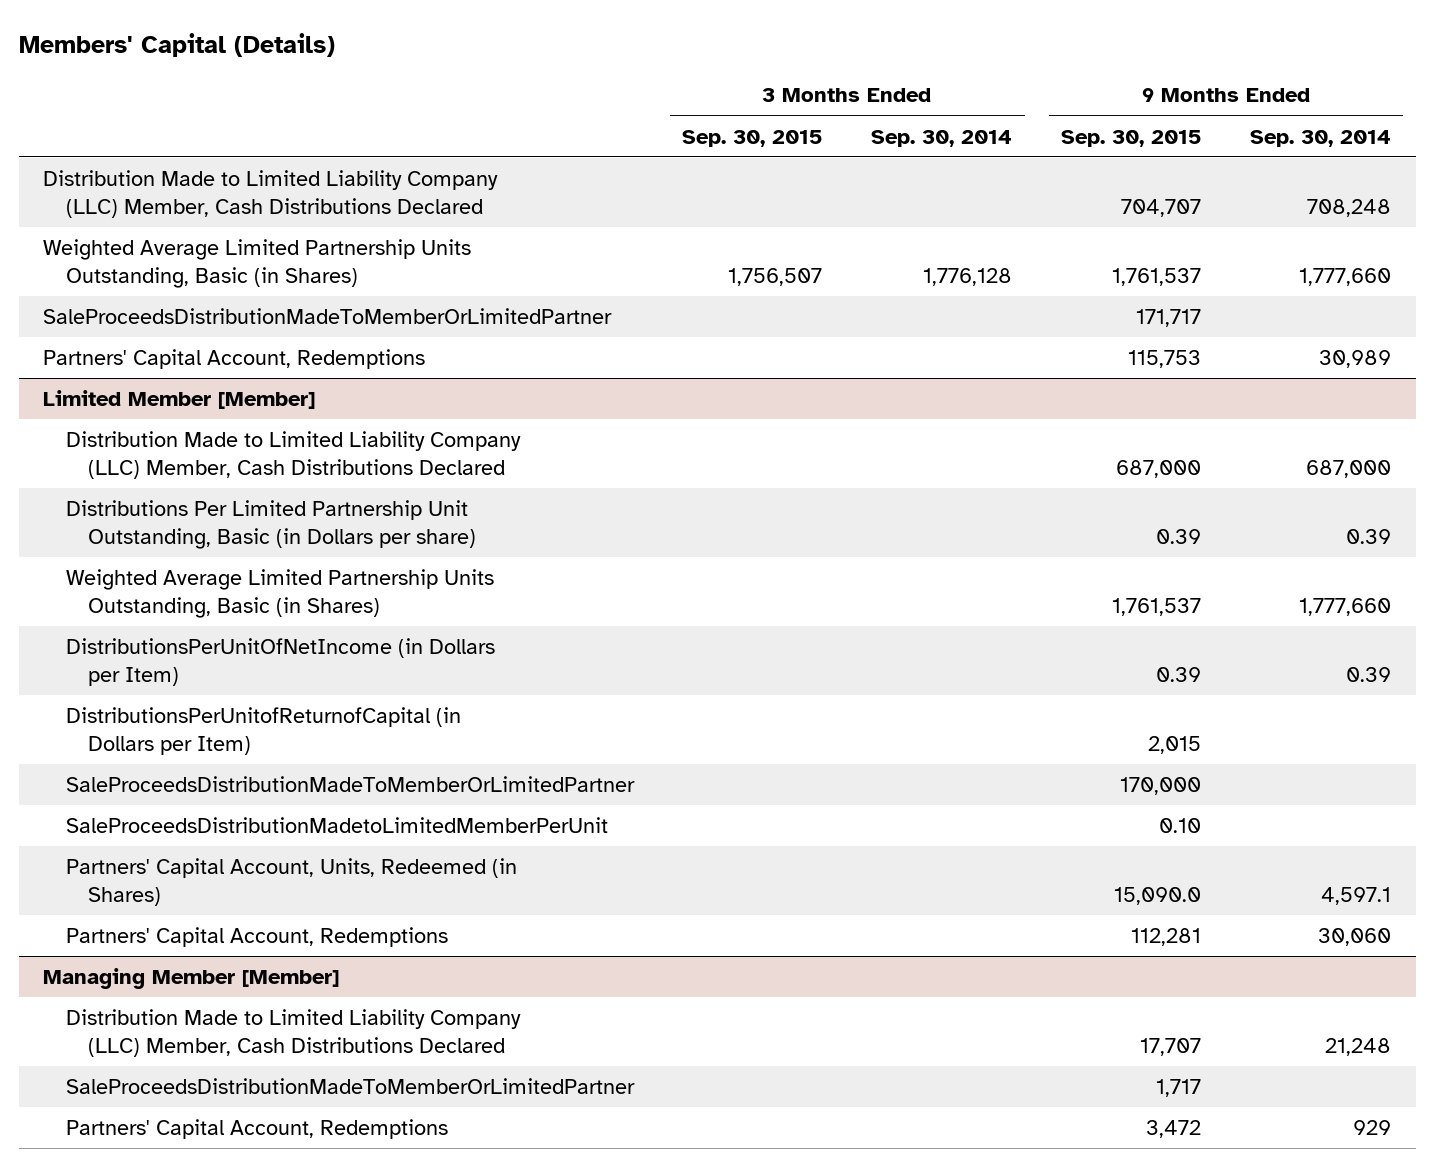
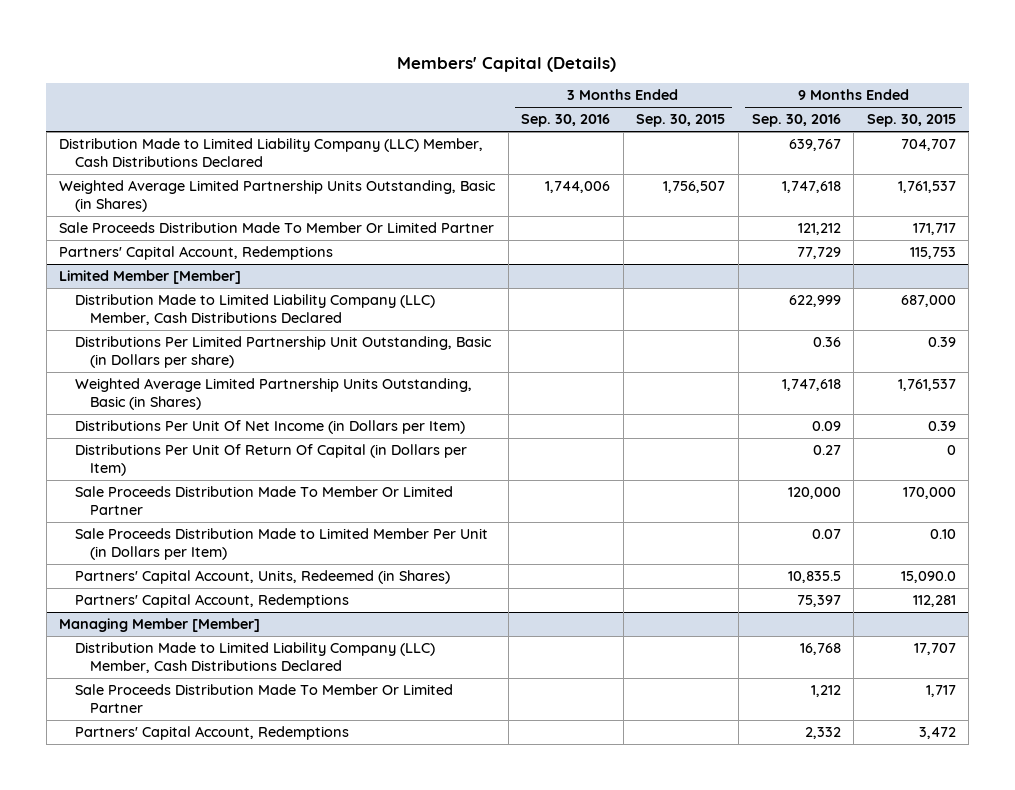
- | 3 Months Ended Sep. 30, 2015 | 3 Months Ended Sep. 30, 2014 | 9 Months Ended Sep. 30, 2015 | 9 Months Ended Sep. 30, 2014
+ | 3 Months Ended Sep. 30, 2016 | 3 Months Ended Sep. 30, 2015 | 9 Months Ended Sep. 30, 2016 | 9 Months Ended Sep. 30, 2015
- SaleProceedsDistributionMadeToMemberOrLimitedPartner | | | 171,717 |
+ Sale Proceeds Distribution Made To Member Or Limited Partner | | | 121,212 | 171,717
@ Limited Member [Member]
- DistributionsPerUnitOfNetIncome (in Dollars per Item) | | | 0.39 | 0.39
- DistributionsPerUnitofReturnofCapital (in Dollars per Item) | | | 2,015 |
- SaleProceedsDistributionMadeToMemberOrLimitedPartner | | | 170,000 |
- SaleProceedsDistributionMadetoLimitedMemberPerUnit | | | 0.10 |
+ Distributions Per Unit Of Net Income (in Dollars per Item) | | | 0.09 | 0.39
+ Distributions Per Unit Of Return Of Capital (in Dollars per Item) | | | 0.27 | 0
+ Sale Proceeds Distribution Made To Member Or Limited Partner | | | 120,000 | 170,000
+ Sale Proceeds Distribution Made to Limited Member Per Unit (in Dollars per Item) | | | 0.07 | 0.10
@ Managing Member [Member]
- SaleProceedsDistributionMadeToMemberOrLimitedPartner | | | 1,717 |
+ Sale Proceeds Distribution Made To Member Or Limited Partner | | | 1,212 | 1,717

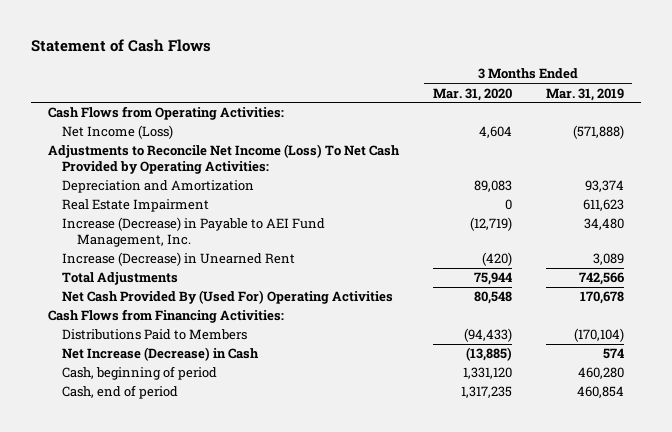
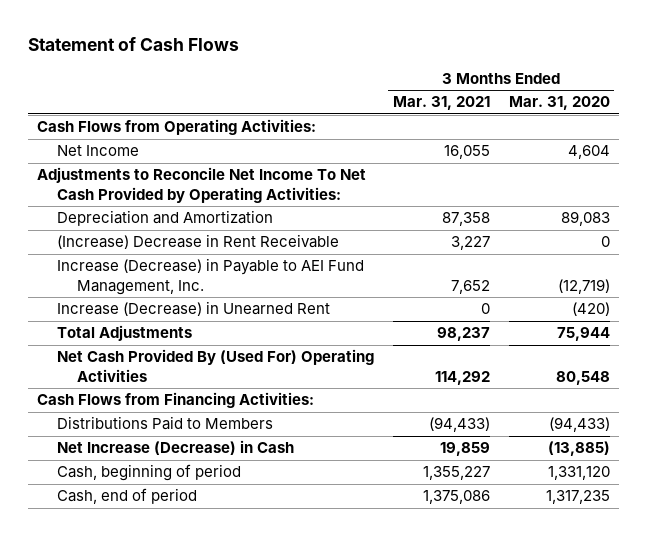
- | 3 Months Ended Mar. 31, 2020 | 3 Months Ended Mar. 31, 2019
+ | 3 Months Ended Mar. 31, 2021 | 3 Months Ended Mar. 31, 2020
- Net Income (Loss) | 4,604 | (571,888)
- Adjustments to Reconcile Net Income (Loss) To Net Cash Provided by Operating Activities:
+ Net Income | 16,055 | 4,604
+ Adjustments to Reconcile Net Income To Net Cash Provided by Operating Activities:
- Real Estate Impairment | 0 | 611,623
+ (Increase) Decrease in Rent Receivable | 3,227 | 0

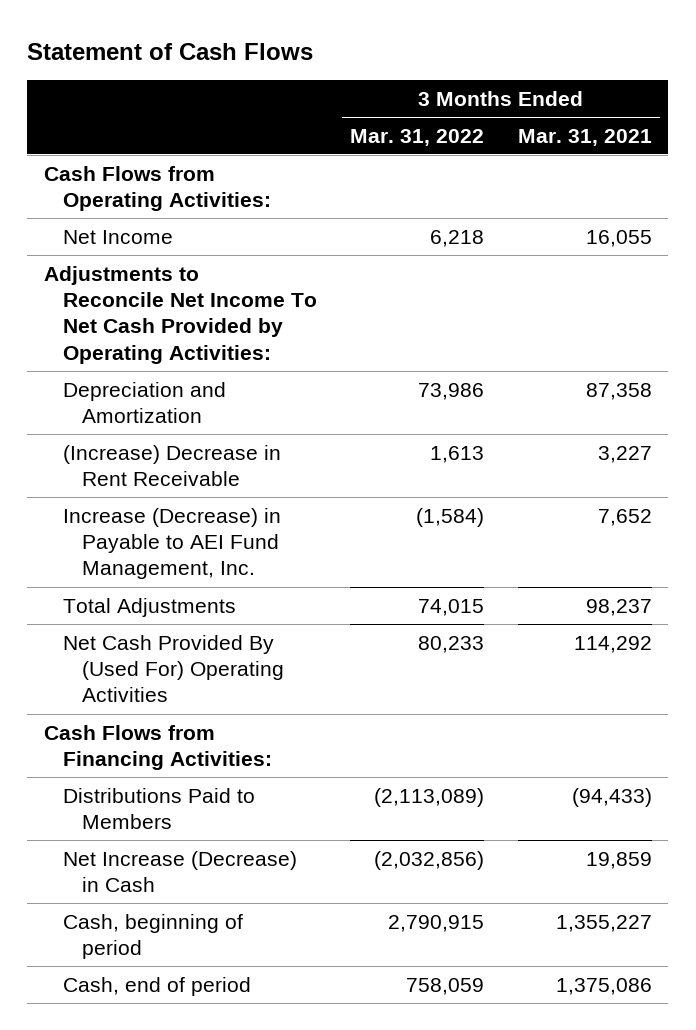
- | 3 Months Ended Mar. 31, 2021 | 3 Months Ended Mar. 31, 2020
+ | 3 Months Ended Mar. 31, 2022 | 3 Months Ended Mar. 31, 2021
- Increase (Decrease) in Unearned Rent | 0 | (420)

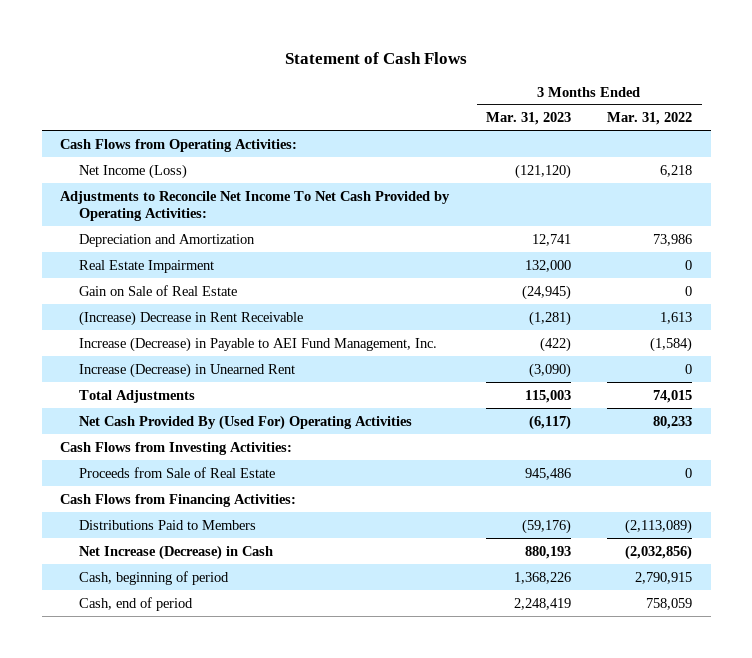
- | 3 Months Ended Mar. 31, 2022 | 3 Months Ended Mar. 31, 2021
+ | 3 Months Ended Mar. 31, 2023 | 3 Months Ended Mar. 31, 2022
- Net Income | 6,218 | 16,055
+ Net Income (Loss) | (121,120) | 6,218
+ Real Estate Impairment | 132,000 | 0
+ Gain on Sale of Real Estate | (24,945) | 0
+ Increase (Decrease) in Unearned Rent | (3,090) | 0
+ Cash Flows from Investing Activities:
+ Proceeds from Sale of Real Estate | 945,486 | 0

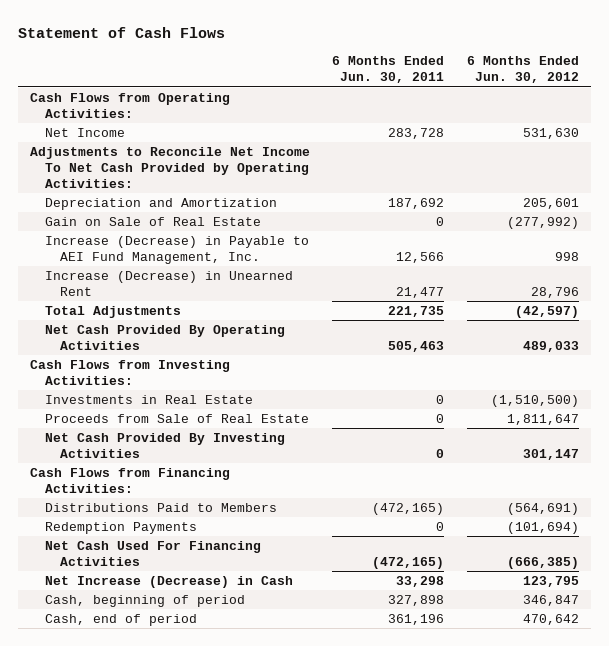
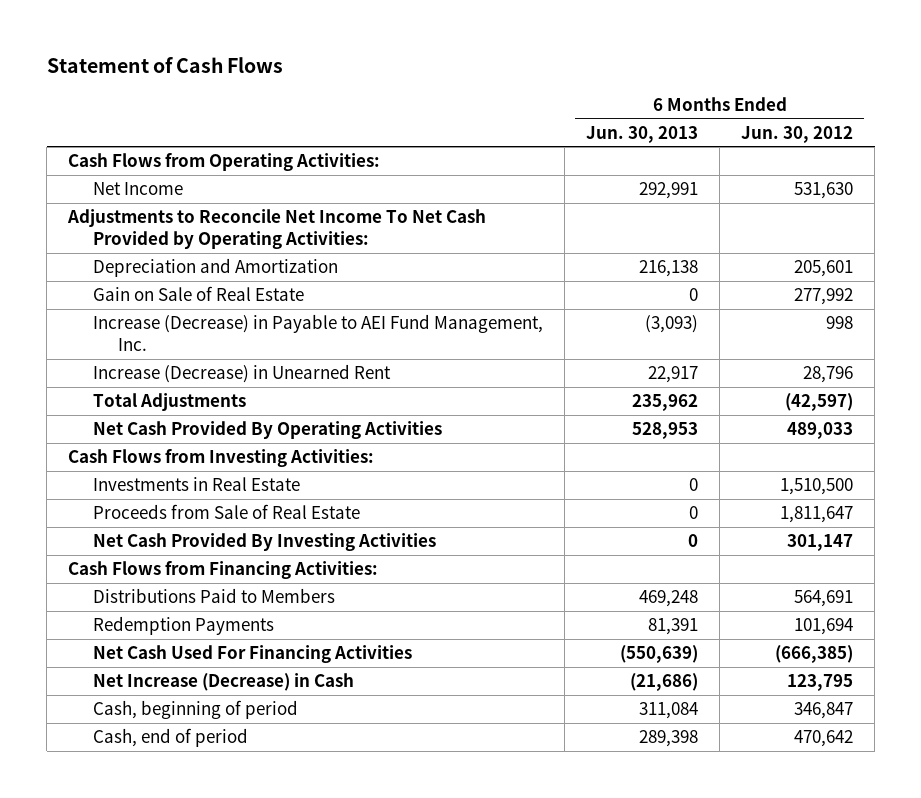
- | 6 Months Ended Jun. 30, 2011 | 6 Months Ended Jun. 30, 2012
+ | 6 Months Ended Jun. 30, 2013 | 6 Months Ended Jun. 30, 2012
- Gain on Sale of Real Estate | 0 | (277,992)
+ Gain on Sale of Real Estate | 0 | 277,992
- Investments in Real Estate | 0 | (1,510,500)
+ Investments in Real Estate | 0 | 1,510,500
- Distributions Paid to Members | (472,165) | (564,691)
- Redemption Payments | 0 | (101,694)
+ Distributions Paid to Members | 469,248 | 564,691
+ Redemption Payments | 81,391 | 101,694

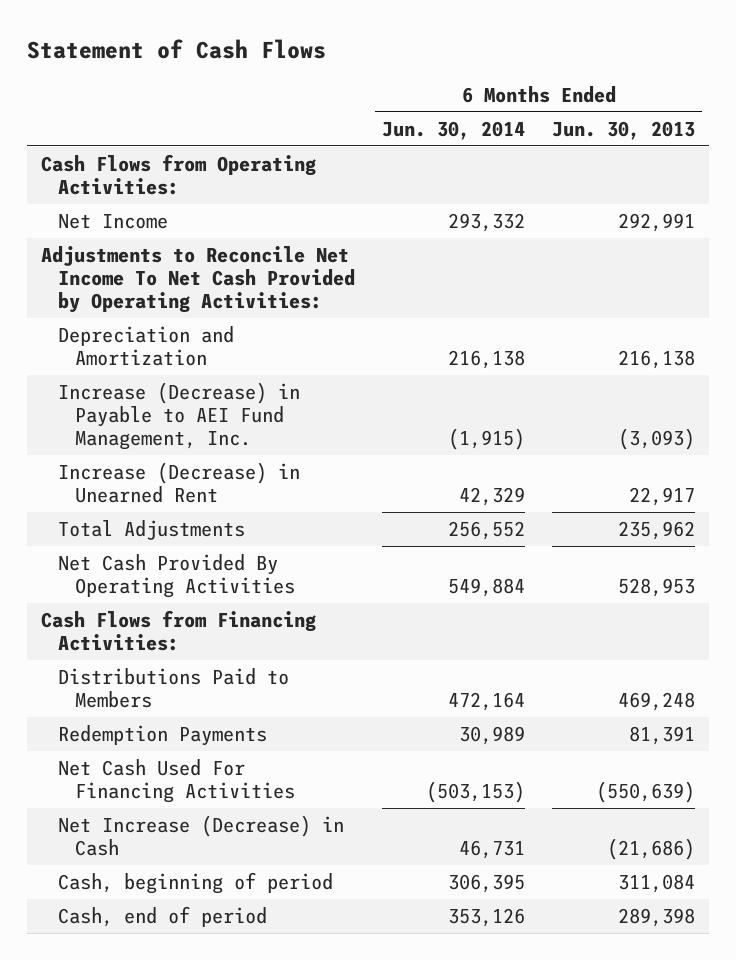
- | 6 Months Ended Jun. 30, 2013 | 6 Months Ended Jun. 30, 2012
+ | 6 Months Ended Jun. 30, 2014 | 6 Months Ended Jun. 30, 2013
- Gain on Sale of Real Estate | 0 | 277,992
- Cash Flows from Investing Activities:
- Investments in Real Estate | 0 | 1,510,500
- Proceeds from Sale of Real Estate | 0 | 1,811,647
- Net Cash Provided By Investing Activities | 0 | 301,147

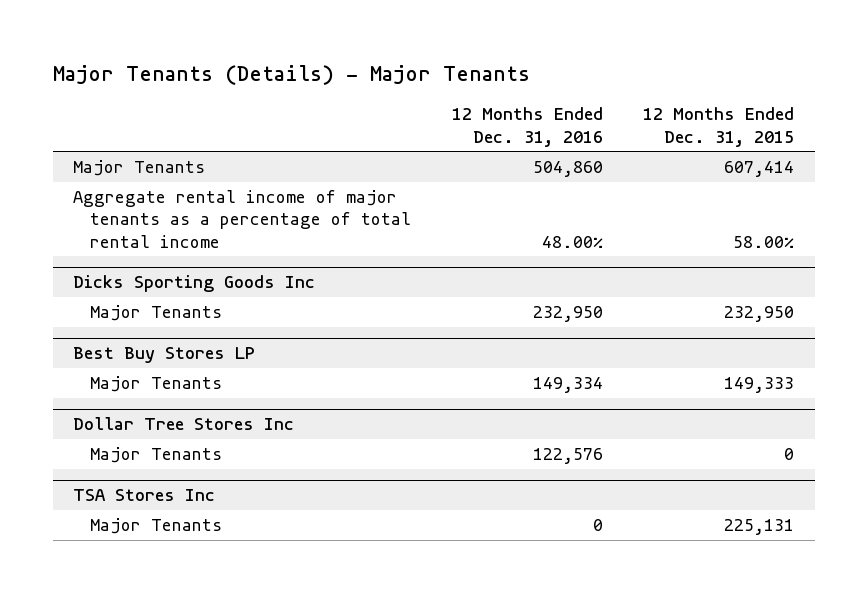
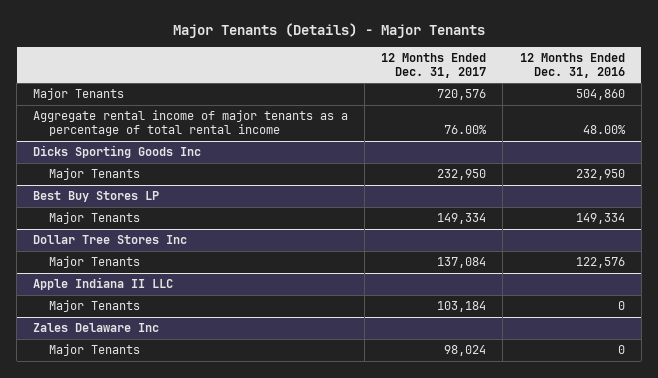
- | 12 Months Ended Dec. 31, 2016 | 12 Months Ended Dec. 31, 2015
+ | 12 Months Ended Dec. 31, 2017 | 12 Months Ended Dec. 31, 2016
- TSA Stores Inc
+ Apple Indiana II LLC
+ Zales Delaware Inc
+ Major Tenants | 98,024 | 0

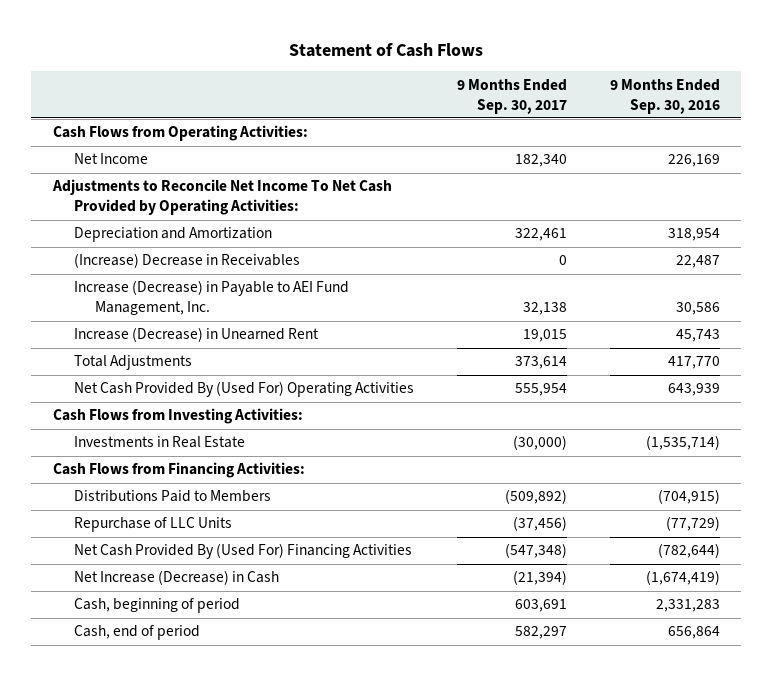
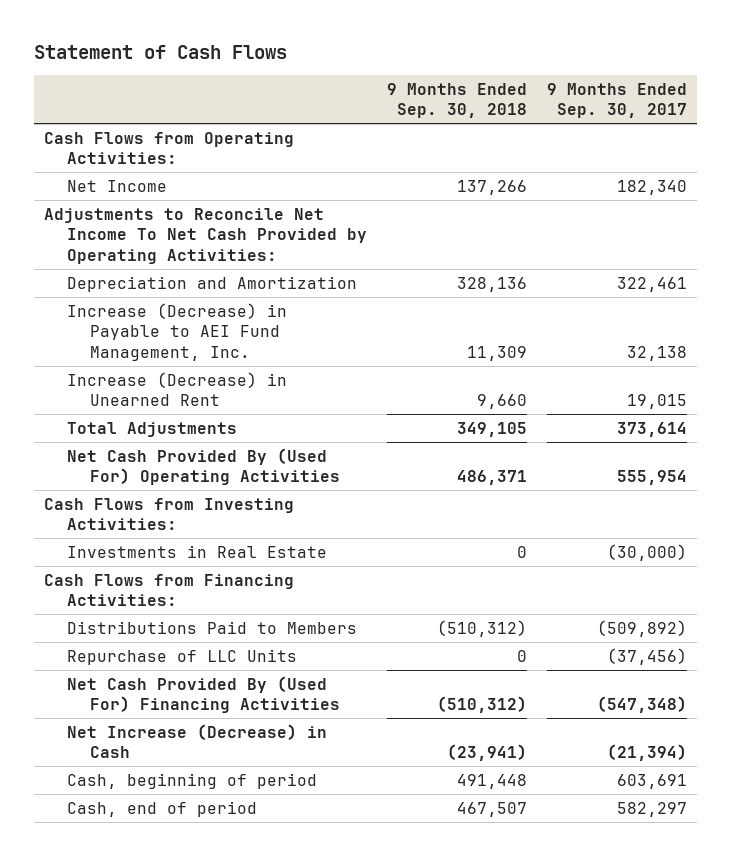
- | 9 Months Ended Sep. 30, 2017 | 9 Months Ended Sep. 30, 2016
+ | 9 Months Ended Sep. 30, 2018 | 9 Months Ended Sep. 30, 2017
- (Increase) Decrease in Receivables | 0 | 22,487

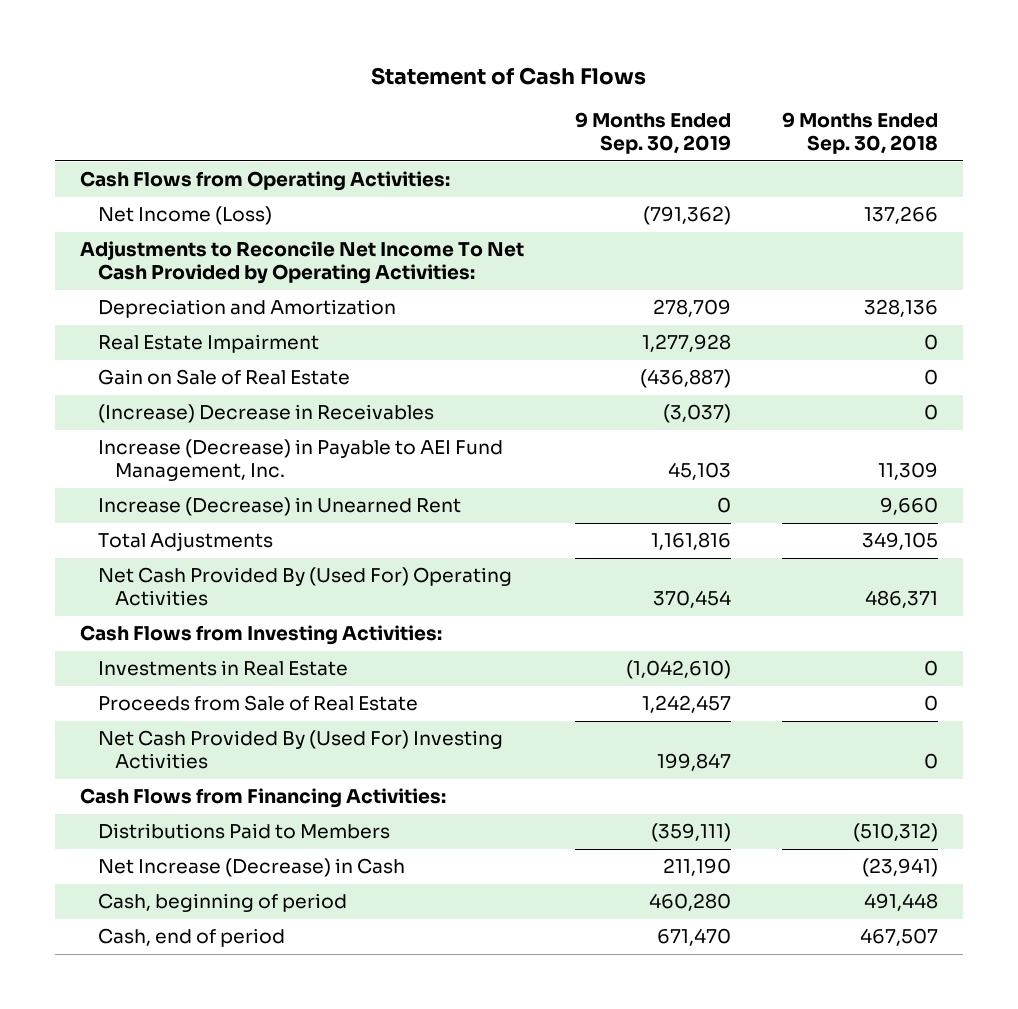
- | 9 Months Ended Sep. 30, 2018 | 9 Months Ended Sep. 30, 2017
+ | 9 Months Ended Sep. 30, 2019 | 9 Months Ended Sep. 30, 2018
- Net Income | 137,266 | 182,340
+ Net Income (Loss) | (791,362) | 137,266
+ Real Estate Impairment | 1,277,928 | 0
+ Gain on Sale of Real Estate | (436,887) | 0
+ (Increase) Decrease in Receivables | (3,037) | 0
+ Proceeds from Sale of Real Estate | 1,242,457 | 0
+ Net Cash Provided By (Used For) Investing Activities | 199,847 | 0
- Repurchase of LLC Units | 0 | (37,456)
- Net Cash Provided By (Used For) Financing Activities | (510,312) | (547,348)

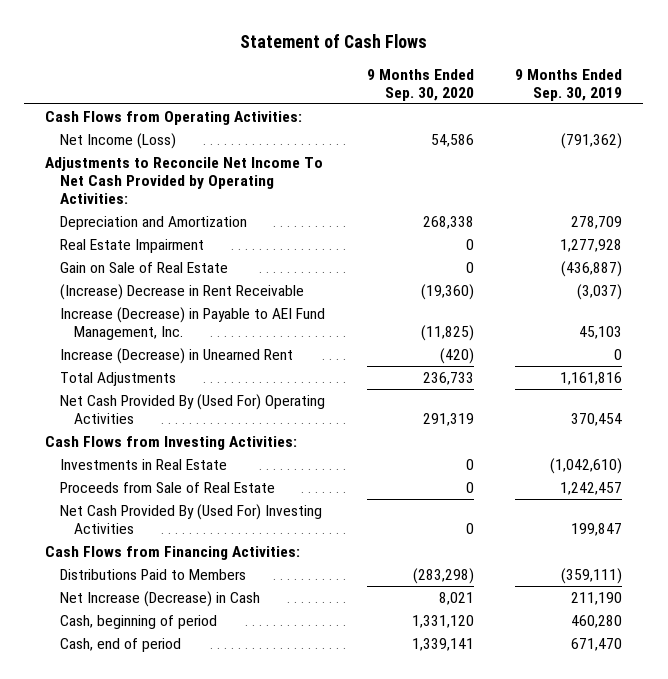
- | 9 Months Ended Sep. 30, 2019 | 9 Months Ended Sep. 30, 2018
+ | 9 Months Ended Sep. 30, 2020 | 9 Months Ended Sep. 30, 2019
- (Increase) Decrease in Receivables | (3,037) | 0
+ (Increase) Decrease in Rent Receivable | (19,360) | (3,037)

